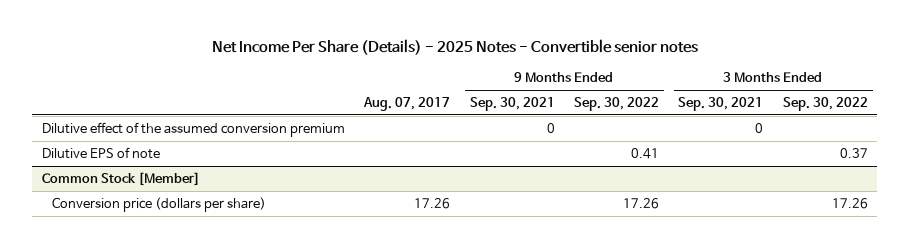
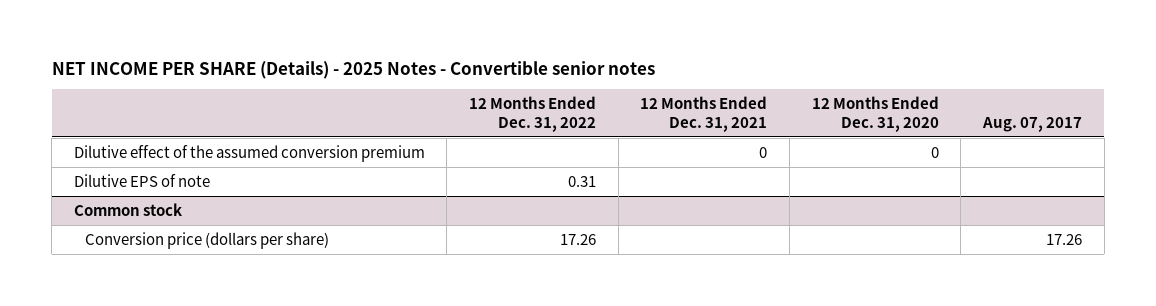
- Net Income Per Share (Details) - 2025 Notes - Convertible senior notes
+ NET INCOME PER SHARE (Details) - 2025 Notes - Convertible senior notes
- | Aug. 07, 2017 | 9 Months Ended Sep. 30, 2021 | 9 Months Ended Sep. 30, 2022 | 3 Months Ended Sep. 30, 2021 | 3 Months Ended Sep. 30, 2022
+ | 12 Months Ended Dec. 31, 2022 | 12 Months Ended Dec. 31, 2021 | 12 Months Ended Dec. 31, 2020 | Aug. 07, 2017
- Common Stock [Member]
+ Common stock

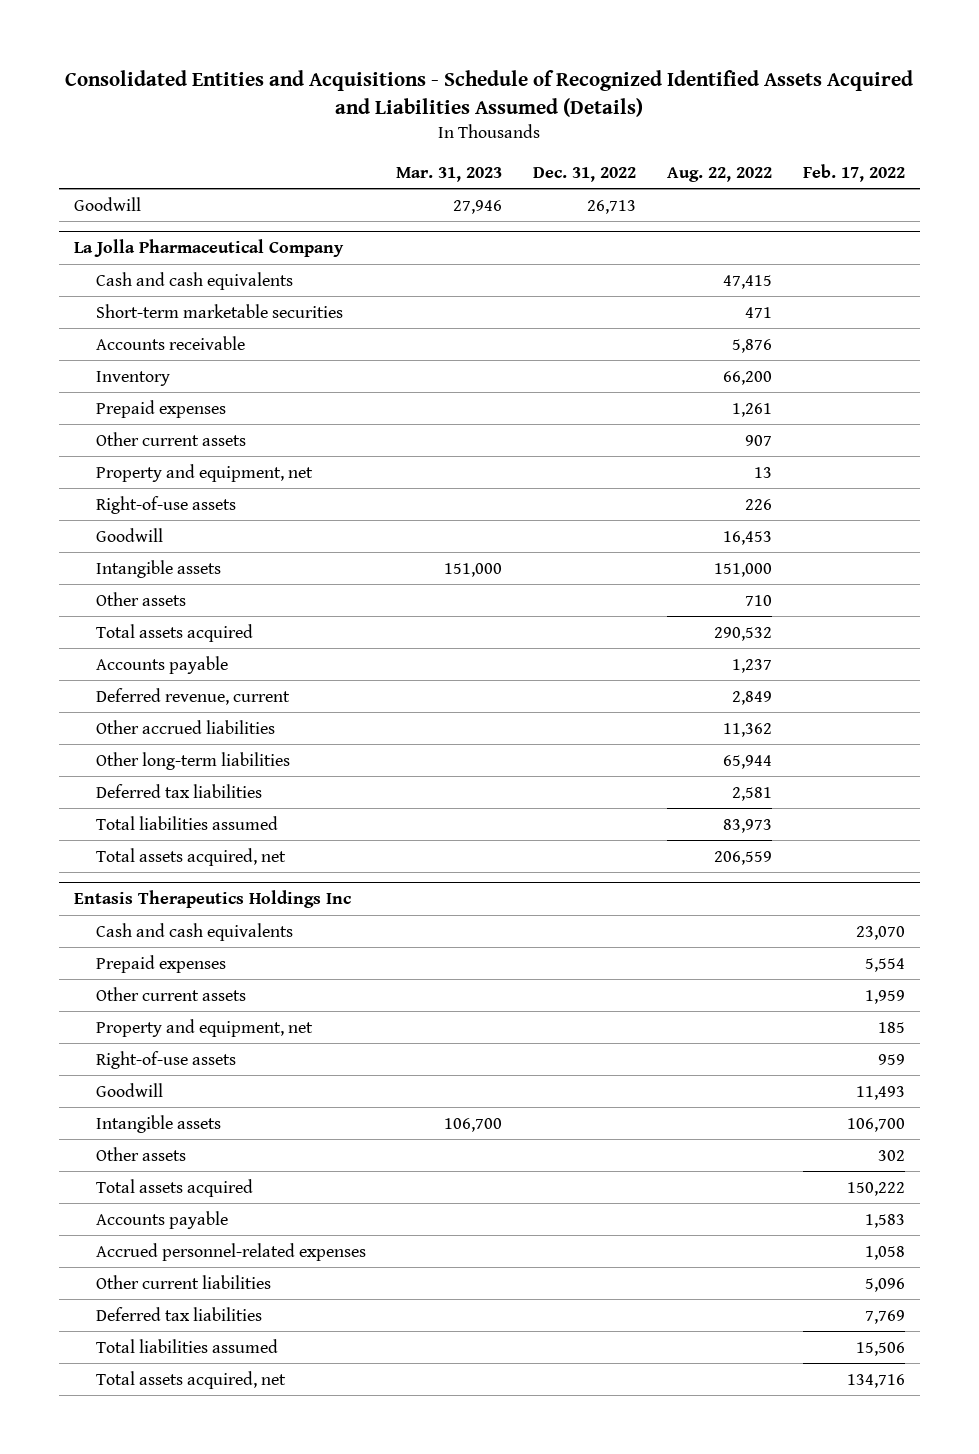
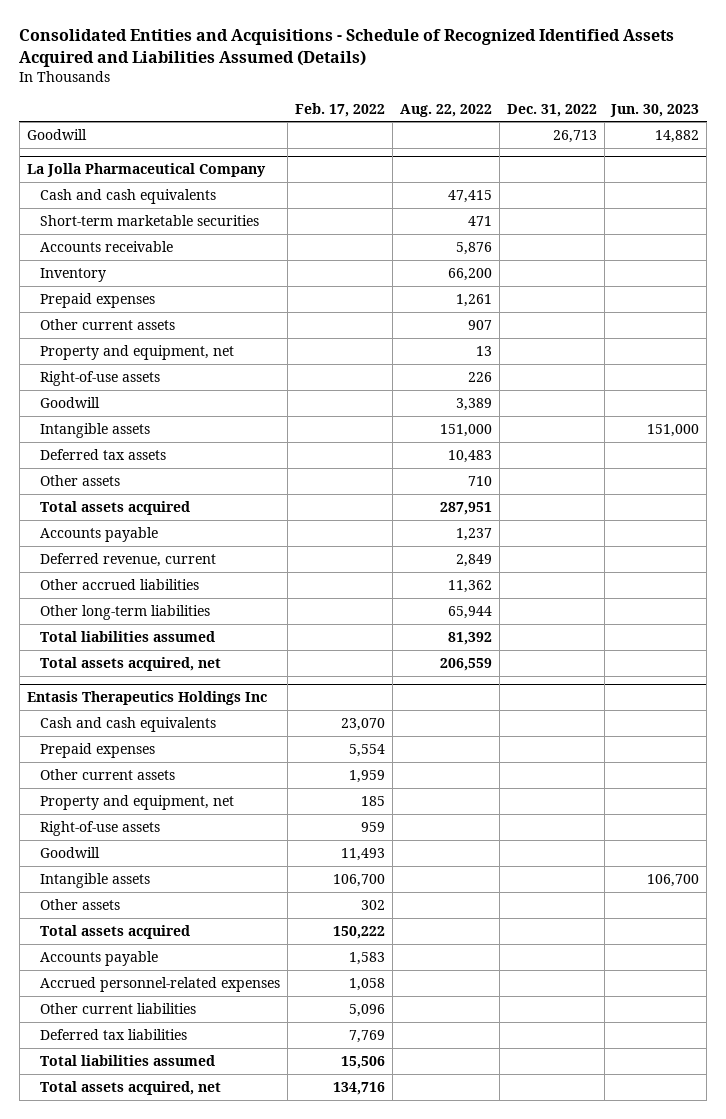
- | Mar. 31, 2023 | Dec. 31, 2022 | Aug. 22, 2022 | Feb. 17, 2022
+ | Feb. 17, 2022 | Aug. 22, 2022 | Dec. 31, 2022 | Jun. 30, 2023
@ La Jolla Pharmaceutical Company
- Goodwill | | | 16,453 |
+ Goodwill | | 3,389 | |
+ Deferred tax assets | | 10,483 | |
- Total assets acquired | | | 290,532 |
+ Total assets acquired | | 287,951 | |
- Deferred tax liabilities | | | 2,581 |
- Total liabilities assumed | | | 83,973 |
+ Total liabilities assumed | | 81,392 | |

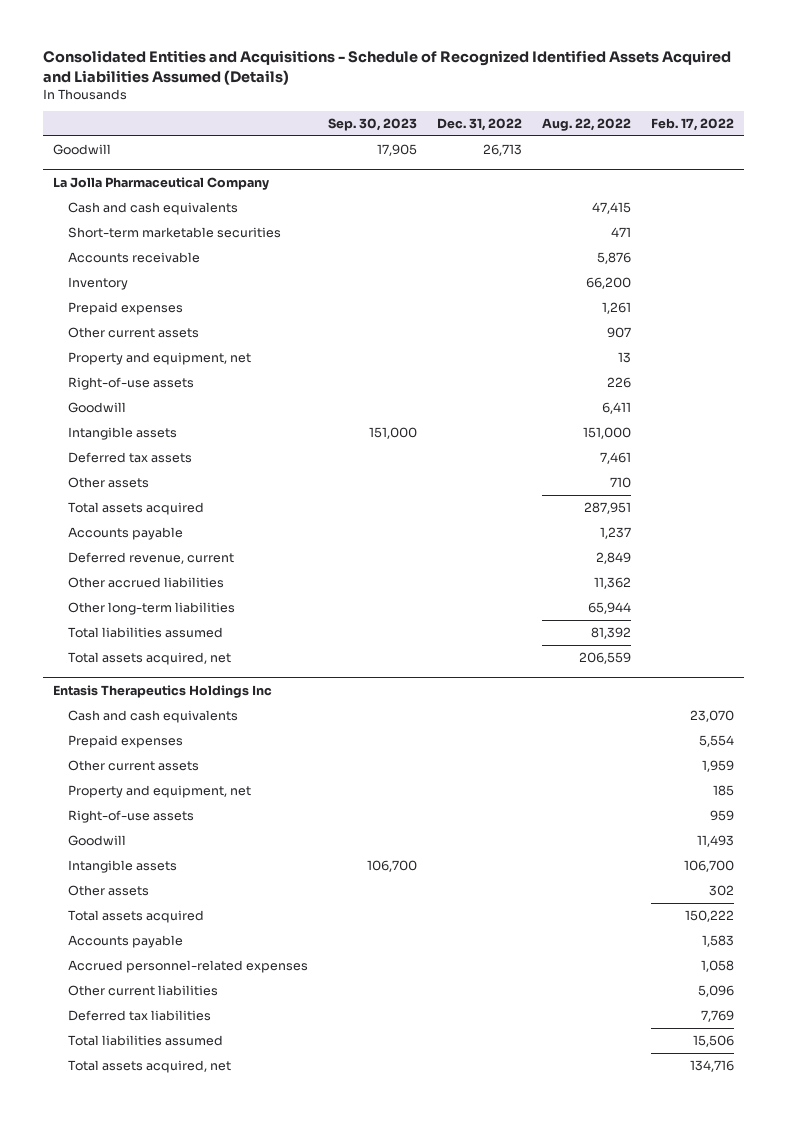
- | Feb. 17, 2022 | Aug. 22, 2022 | Dec. 31, 2022 | Jun. 30, 2023
+ | Sep. 30, 2023 | Dec. 31, 2022 | Aug. 22, 2022 | Feb. 17, 2022
@ La Jolla Pharmaceutical Company
- Goodwill | | 3,389 | |
+ Goodwill | | | 6,411 |
- Deferred tax assets | | 10,483 | |
+ Deferred tax assets | | | 7,461 |

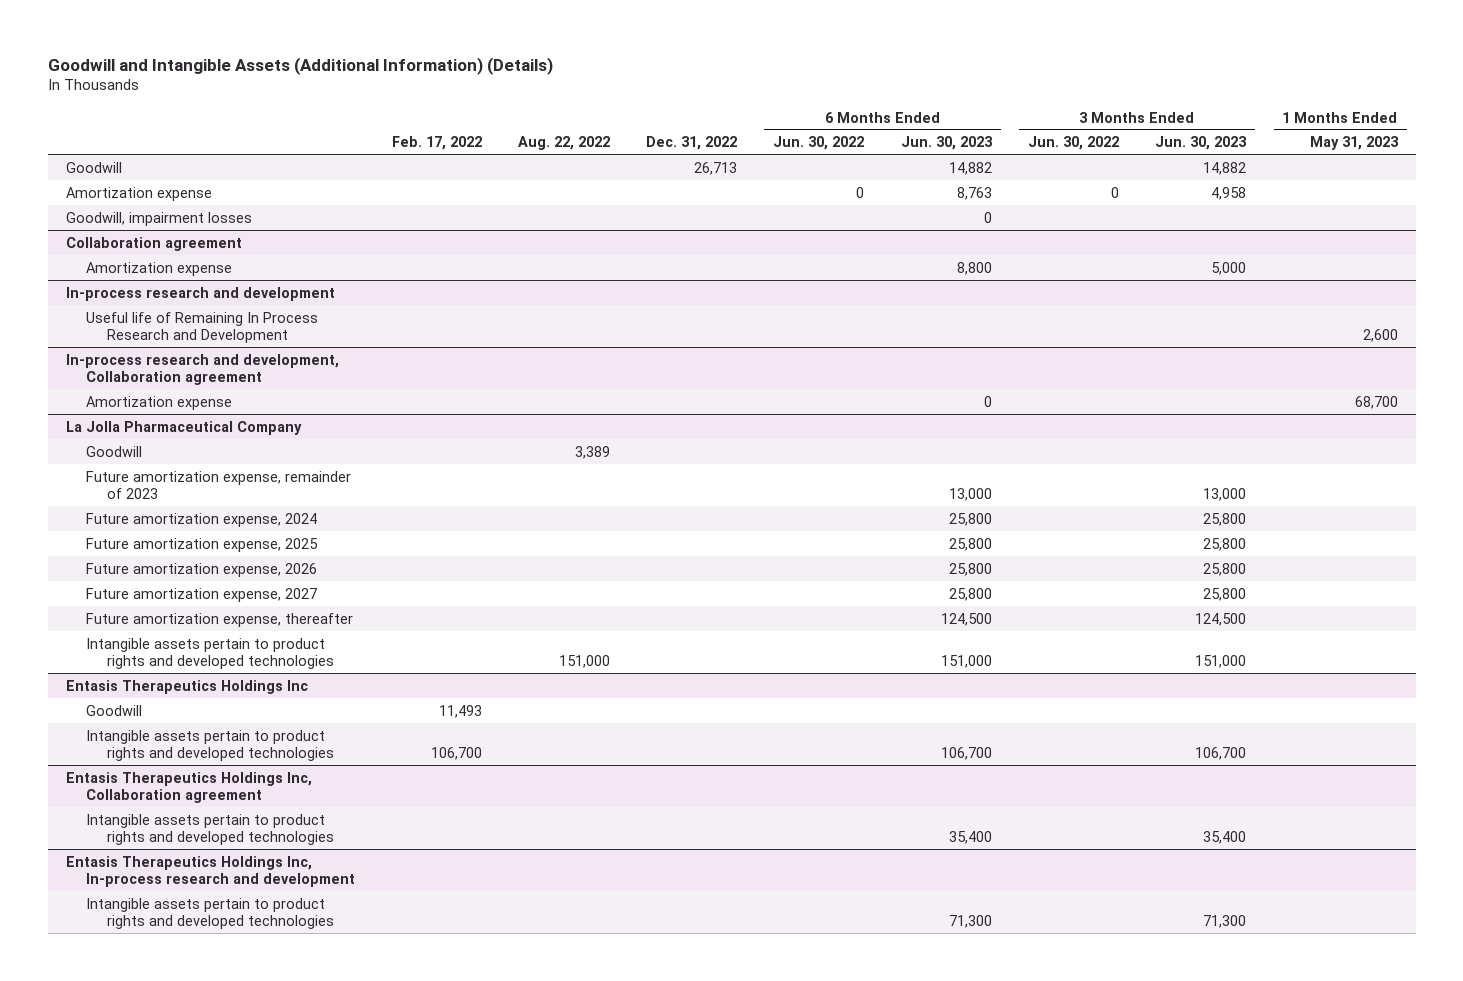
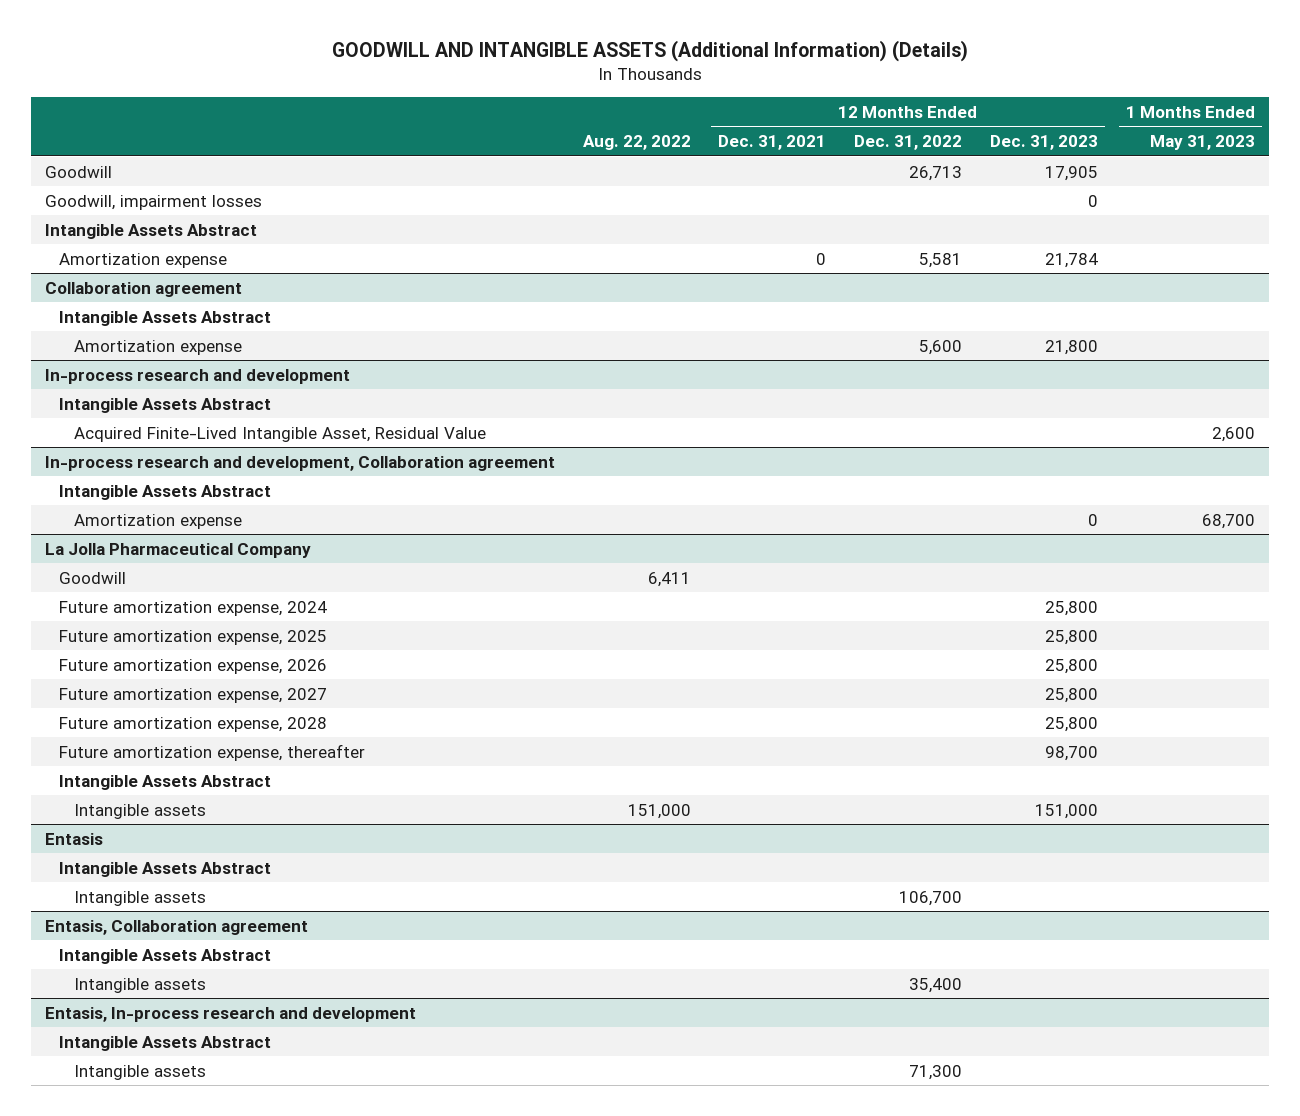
- Goodwill and Intangible Assets (Additional Information) (Details)
+ GOODWILL AND INTANGIBLE ASSETS (Additional Information) (Details)
- | Feb. 17, 2022 | Aug. 22, 2022 | Dec. 31, 2022 | 6 Months Ended Jun. 30, 2022 | 6 Months Ended Jun. 30, 2023 | 3 Months Ended Jun. 30, 2022 | 3 Months Ended Jun. 30, 2023 | 1 Months Ended May 31, 2023
+ | Aug. 22, 2022 | 12 Months Ended Dec. 31, 2021 | 12 Months Ended Dec. 31, 2022 | 12 Months Ended Dec. 31, 2023 | 1 Months Ended May 31, 2023
+ Intangible Assets Abstract
moved down: Amortization expense | | 0 | 5,581 | 21,784 |
@ Collaboration agreement
+ Intangible Assets Abstract
@ In-process research and development
- Useful life of Remaining In Process Research and Development | | | | | | | | 2,600
+ Intangible Assets Abstract
+ Acquired Finite-Lived Intangible Asset, Residual Value | | | | | 2,600
@ In-process research and development, Collaboration agreement
+ Intangible Assets Abstract
@ La Jolla Pharmaceutical Company
- Goodwill | | 3,389 | | | | | |
- Future amortization expense, remainder of 2023 | | | | | 13,000 | | 13,000 |
+ Goodwill | 6,411 | | | |
+ Future amortization expense, 2028 | | | | 25,800 |
- Intangible assets pertain to product rights and developed technologies | | 151,000 | | | 151,000 | | 151,000 |
- Entasis Therapeutics Holdings Inc
- Goodwill | 11,493 | | | | | | |
- Intangible assets pertain to product rights and developed technologies | 106,700 | | | | 106,700 | | 106,700 |
- Entasis Therapeutics Holdings Inc, Collaboration agreement
- Intangible assets pertain to product rights and developed technologies | | | | | 35,400 | | 35,400 |
- Entasis Therapeutics Holdings Inc, In-process research and development
- Intangible assets pertain to product rights and developed technologies | | | | | 71,300 | | 71,300 |
@ La Jolla Pharmaceutical Company
+ Intangible Assets Abstract
+ Intangible assets | 151,000 | | | 151,000 |
+ Entasis
+ Intangible Assets Abstract
+ Intangible assets | | | 106,700 | |
+ Entasis, Collaboration agreement
+ Intangible Assets Abstract
+ Intangible assets | | | 35,400 | |
+ Entasis, In-process research and development
+ Intangible Assets Abstract
+ Intangible assets | | | 71,300 | |

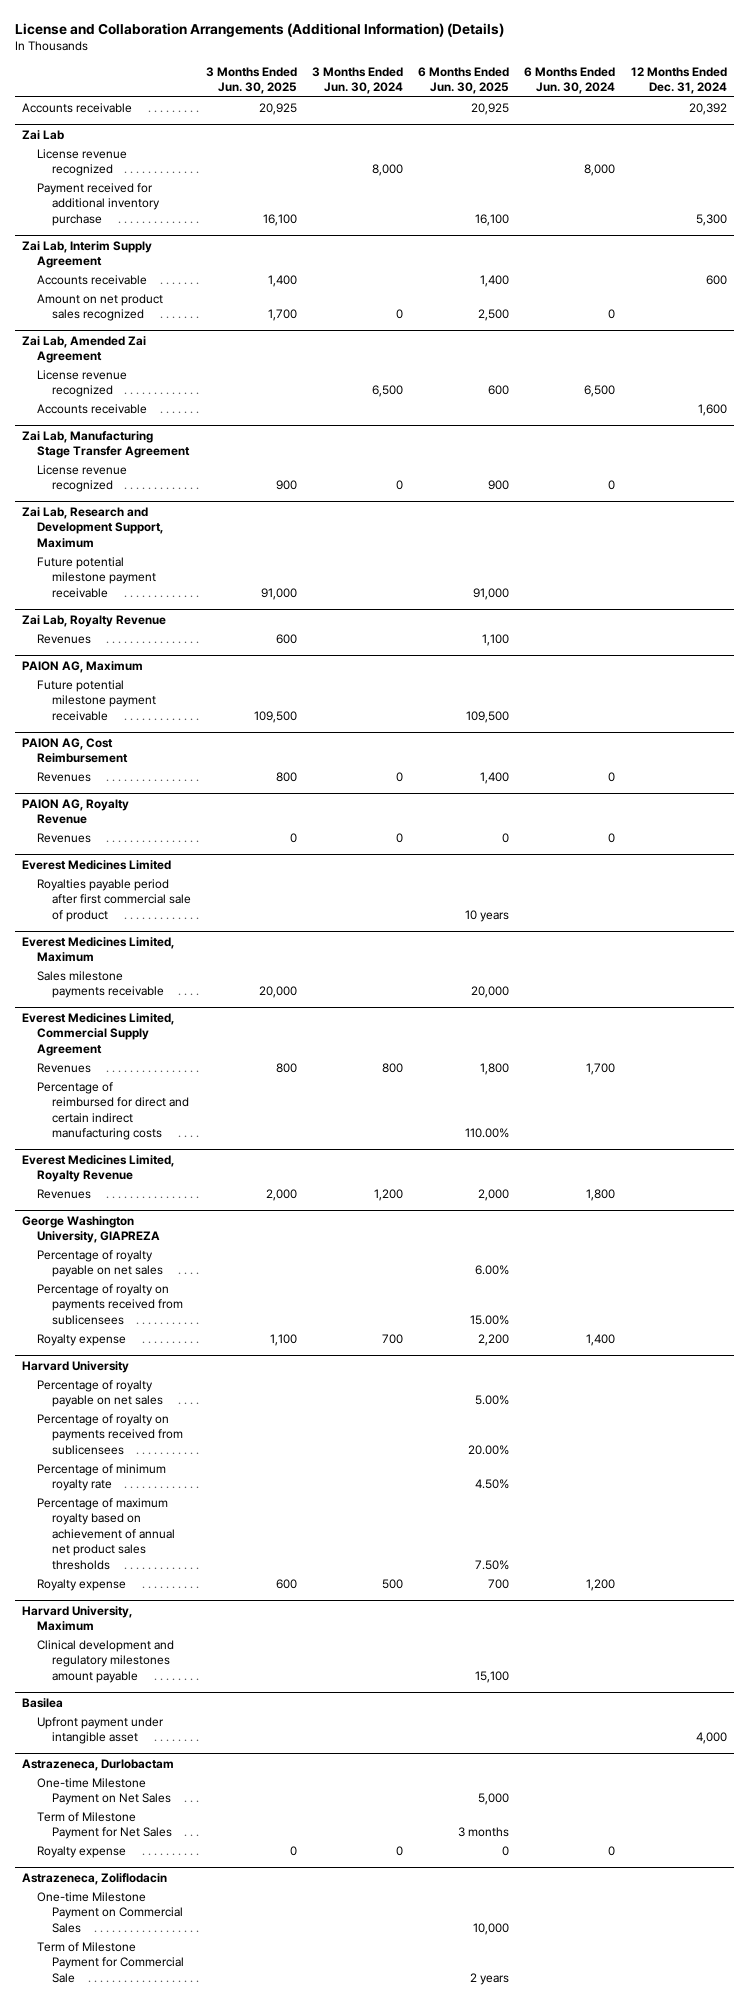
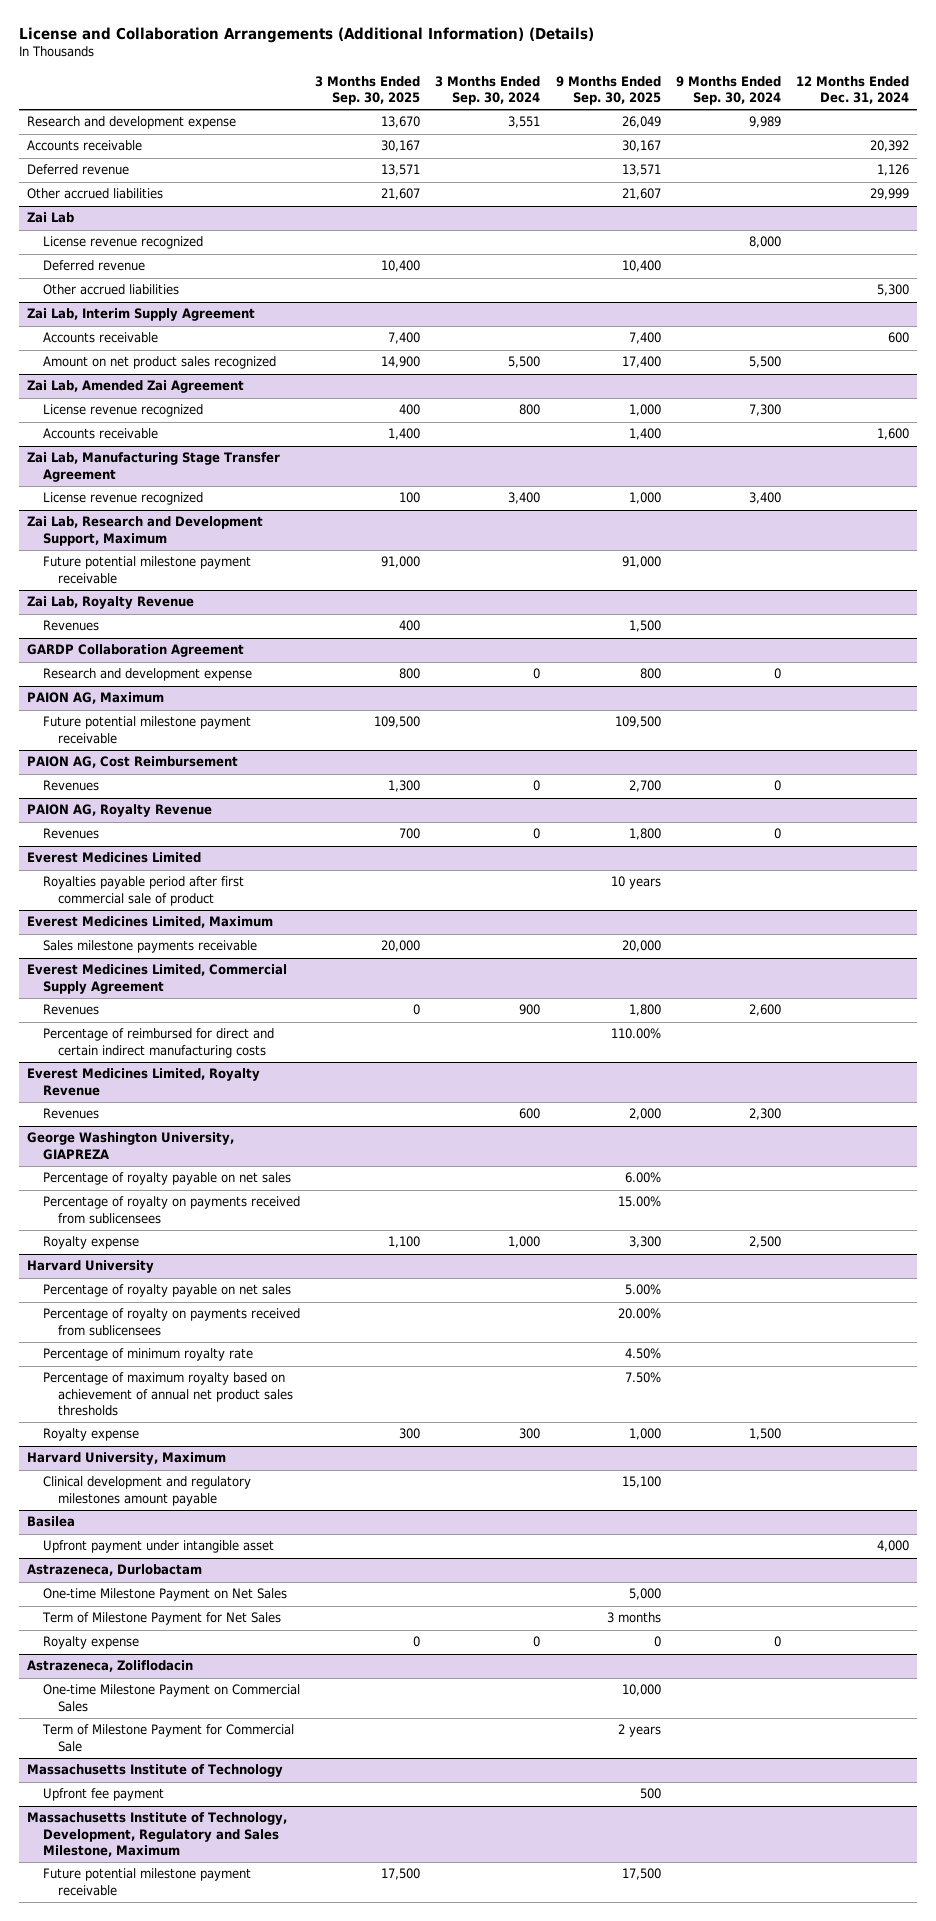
- | 3 Months Ended Jun. 30, 2025 | 3 Months Ended Jun. 30, 2024 | 6 Months Ended Jun. 30, 2025 | 6 Months Ended Jun. 30, 2024 | 12 Months Ended Dec. 31, 2024
+ | 3 Months Ended Sep. 30, 2025 | 3 Months Ended Sep. 30, 2024 | 9 Months Ended Sep. 30, 2025 | 9 Months Ended Sep. 30, 2024 | 12 Months Ended Dec. 31, 2024
+ Research and development expense | 13,670 | 3,551 | 26,049 | 9,989 |
+ Deferred revenue | 13,571 | | 13,571 | | 1,126
+ Other accrued liabilities | 21,607 | | 21,607 | | 29,999
@ Zai Lab
- Payment received for additional inventory purchase | 16,100 | | 16,100 | | 5,300
+ Deferred revenue | 10,400 | | 10,400 | |
+ Other accrued liabilities | | | | | 5,300
+ GARDP Collaboration Agreement
+ Research and development expense | 800 | 0 | 800 | 0 |
+ Massachusetts Institute of Technology
+ Upfront fee payment | | | 500 | |
+ Massachusetts Institute of Technology, Development, Regulatory and Sales Milestone, Maximum
+ Future potential milestone payment receivable | 17,500 | | 17,500 | |

